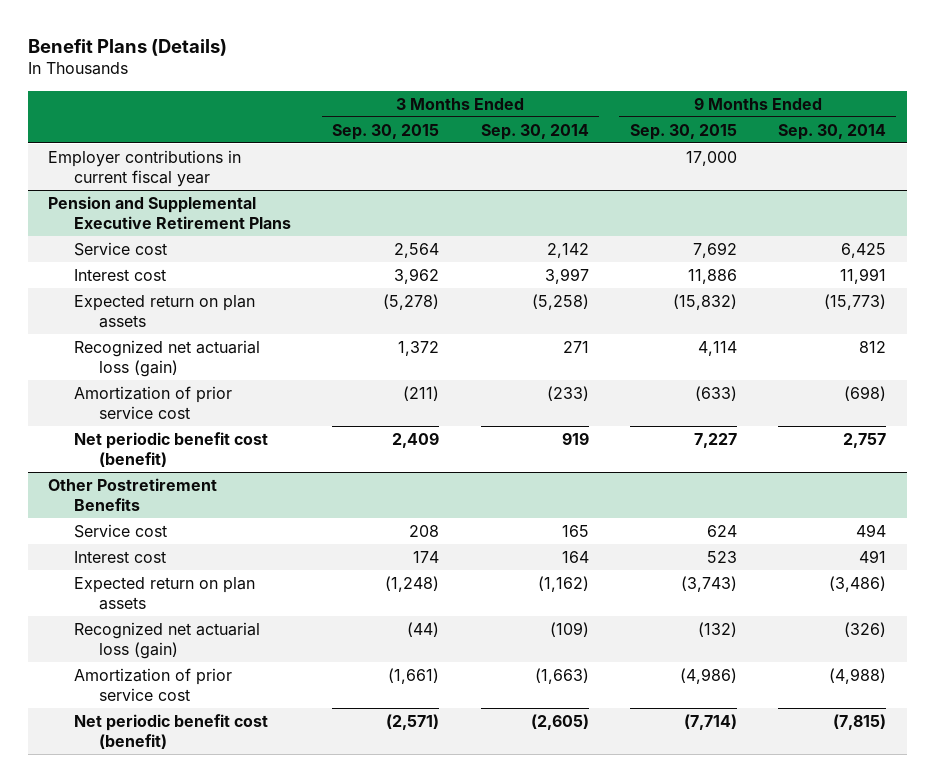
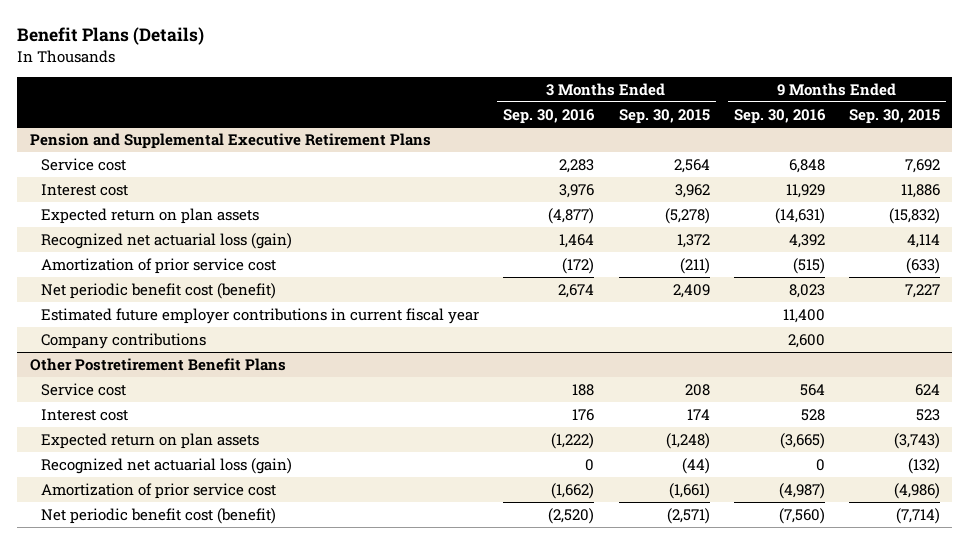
- | 3 Months Ended Sep. 30, 2015 | 3 Months Ended Sep. 30, 2014 | 9 Months Ended Sep. 30, 2015 | 9 Months Ended Sep. 30, 2014
+ | 3 Months Ended Sep. 30, 2016 | 3 Months Ended Sep. 30, 2015 | 9 Months Ended Sep. 30, 2016 | 9 Months Ended Sep. 30, 2015
- Employer contributions in current fiscal year | | | 17,000 |
- Other Postretirement Benefits
@ Pension and Supplemental Executive Retirement Plans
+ Estimated future employer contributions in current fiscal year | | | 11,400 |
+ Company contributions | | | 2,600 |
+ Other Postretirement Benefit Plans

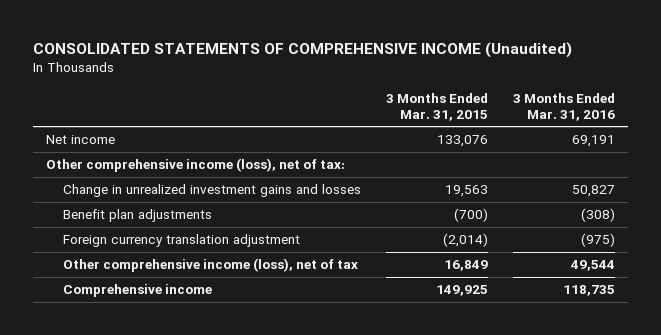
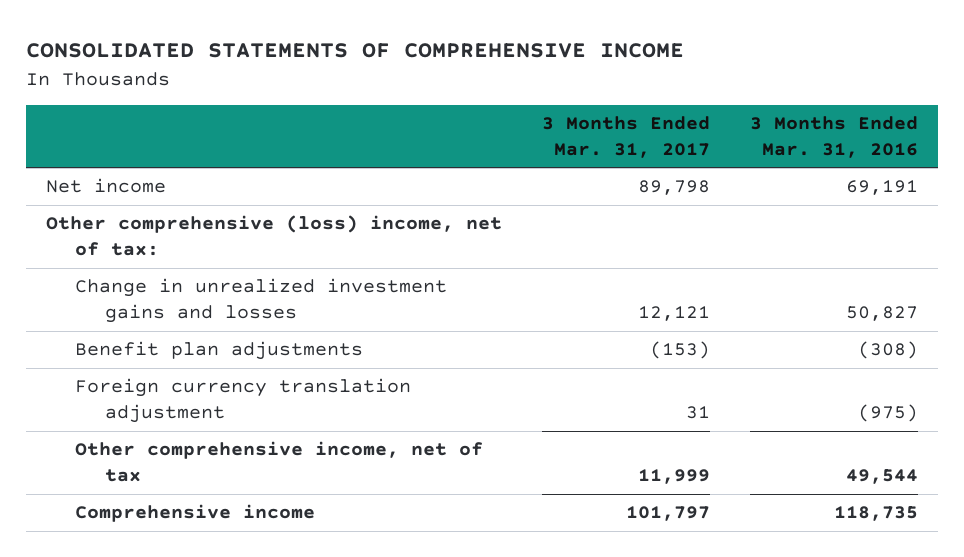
- CONSOLIDATED STATEMENTS OF COMPREHENSIVE INCOME (Unaudited)
+ CONSOLIDATED STATEMENTS OF COMPREHENSIVE INCOME
- | 3 Months Ended Mar. 31, 2015 | 3 Months Ended Mar. 31, 2016
+ | 3 Months Ended Mar. 31, 2017 | 3 Months Ended Mar. 31, 2016
- Other comprehensive income (loss), net of tax:
+ Other comprehensive (loss) income, net of tax:
- Other comprehensive income (loss), net of tax | 16,849 | 49,544
+ Other comprehensive income, net of tax | 11,999 | 49,544

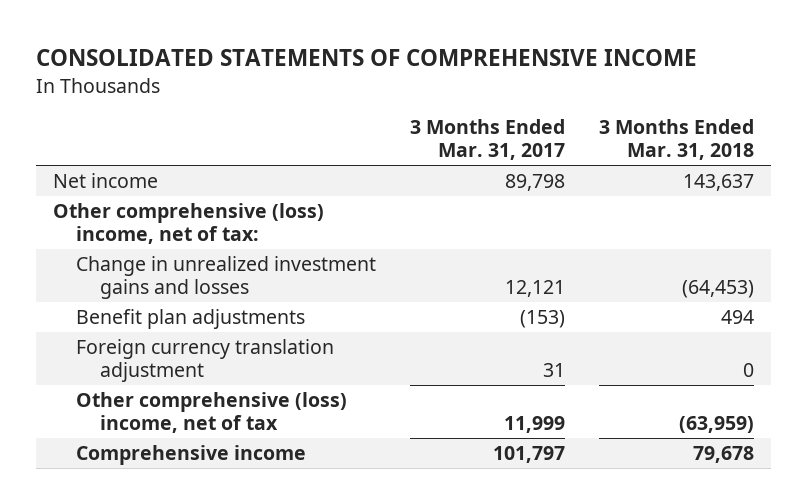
- | 3 Months Ended Mar. 31, 2017 | 3 Months Ended Mar. 31, 2016
+ | 3 Months Ended Mar. 31, 2017 | 3 Months Ended Mar. 31, 2018
- Other comprehensive income, net of tax | 11,999 | 49,544
+ Other comprehensive (loss) income, net of tax | 11,999 | (63,959)

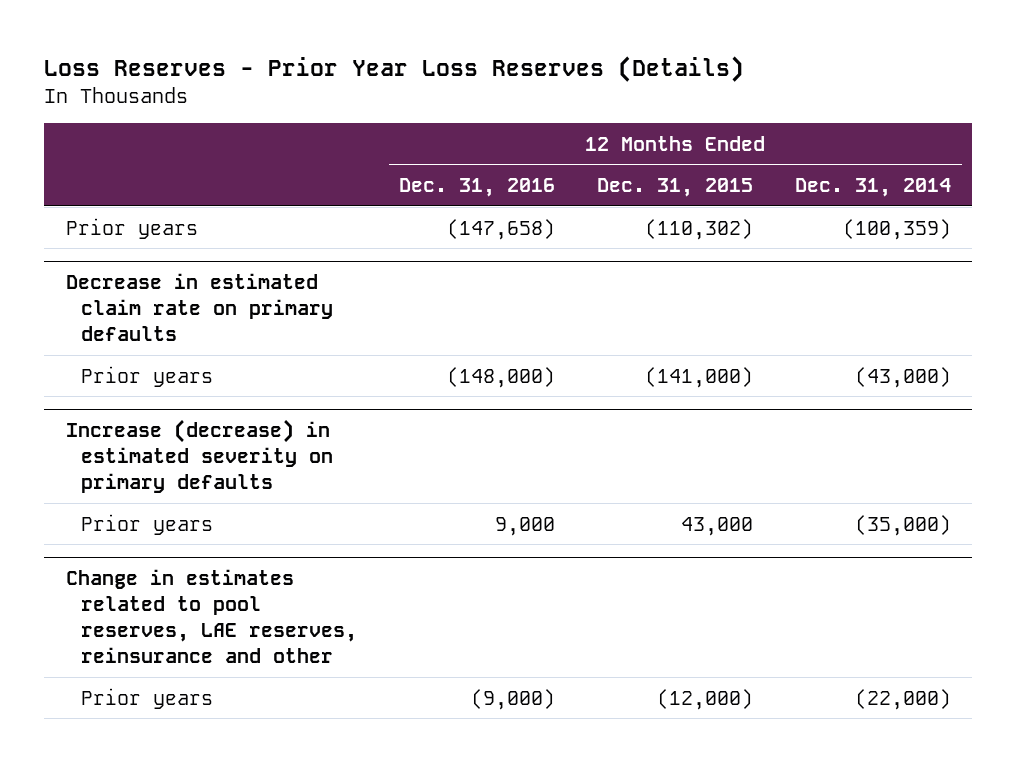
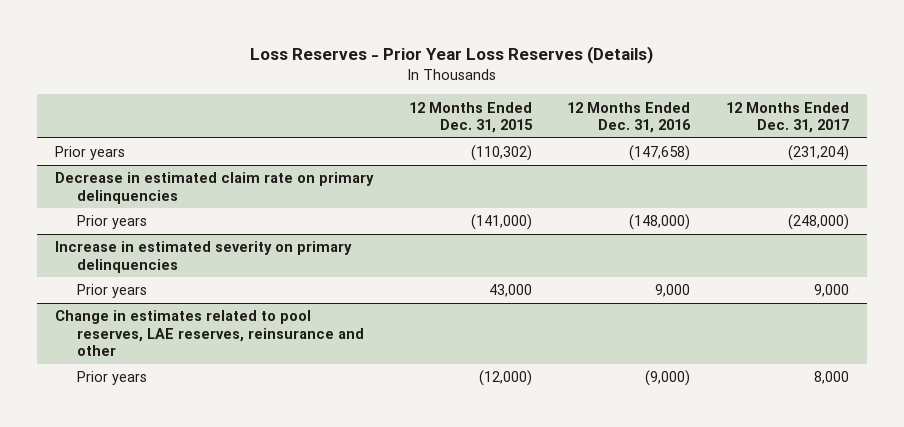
- | 12 Months Ended Dec. 31, 2016 | 12 Months Ended Dec. 31, 2015 | 12 Months Ended Dec. 31, 2014
+ | 12 Months Ended Dec. 31, 2015 | 12 Months Ended Dec. 31, 2016 | 12 Months Ended Dec. 31, 2017
- Decrease in estimated claim rate on primary defaults
+ Decrease in estimated claim rate on primary delinquencies
- Increase (decrease) in estimated severity on primary defaults
+ Increase in estimated severity on primary delinquencies

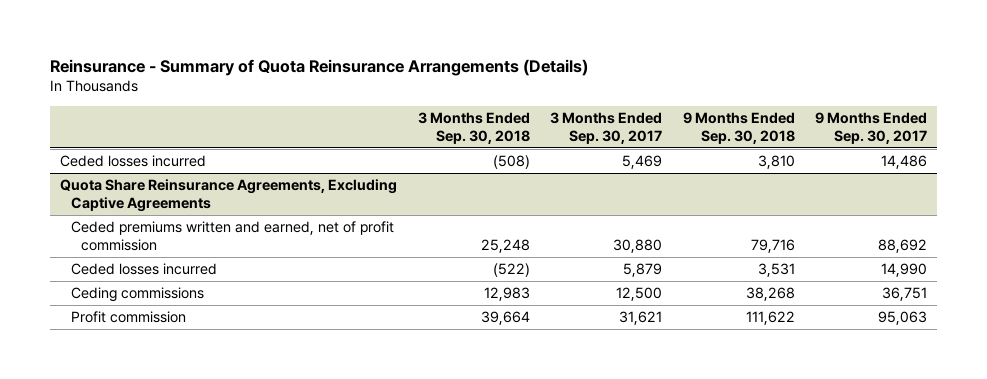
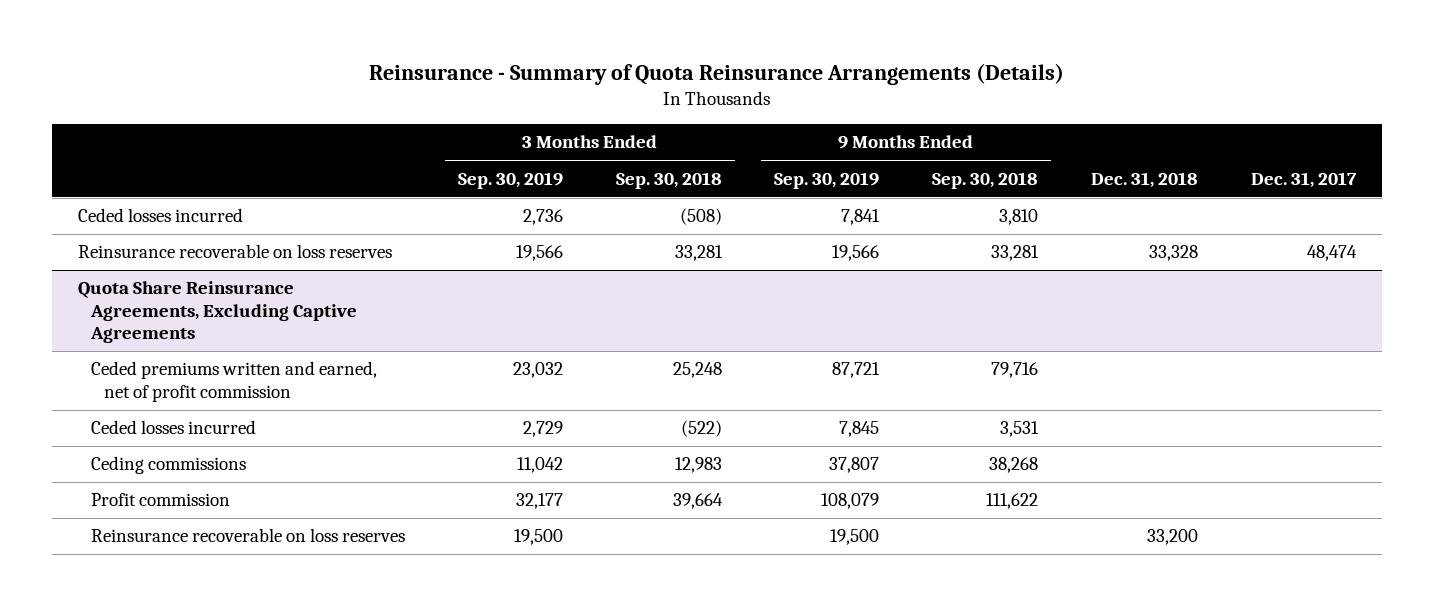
- | 3 Months Ended Sep. 30, 2018 | 3 Months Ended Sep. 30, 2017 | 9 Months Ended Sep. 30, 2018 | 9 Months Ended Sep. 30, 2017
+ | 3 Months Ended Sep. 30, 2019 | 3 Months Ended Sep. 30, 2018 | 9 Months Ended Sep. 30, 2019 | 9 Months Ended Sep. 30, 2018 | Dec. 31, 2018 | Dec. 31, 2017
+ Reinsurance recoverable on loss reserves | 19,566 | 33,281 | 19,566 | 33,281 | 33,328 | 48,474
@ Quota Share Reinsurance Agreements, Excluding Captive Agreements
+ Reinsurance recoverable on loss reserves | 19,500 | | 19,500 | | 33,200 |

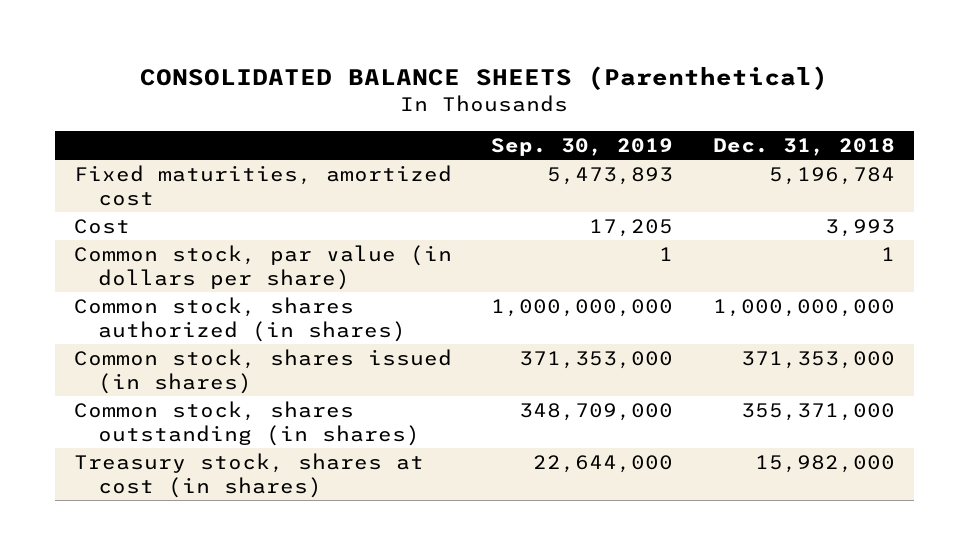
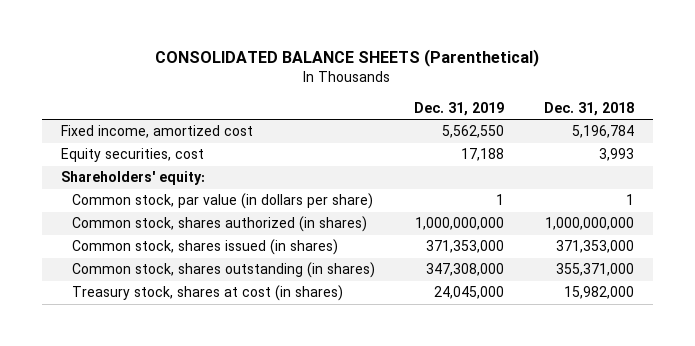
- | Sep. 30, 2019 | Dec. 31, 2018
+ | Dec. 31, 2019 | Dec. 31, 2018
- Fixed maturities, amortized cost | 5,473,893 | 5,196,784
- Cost | 17,205 | 3,993
+ Fixed income, amortized cost | 5,562,550 | 5,196,784
+ Equity securities, cost | 17,188 | 3,993
+ Shareholders' equity:

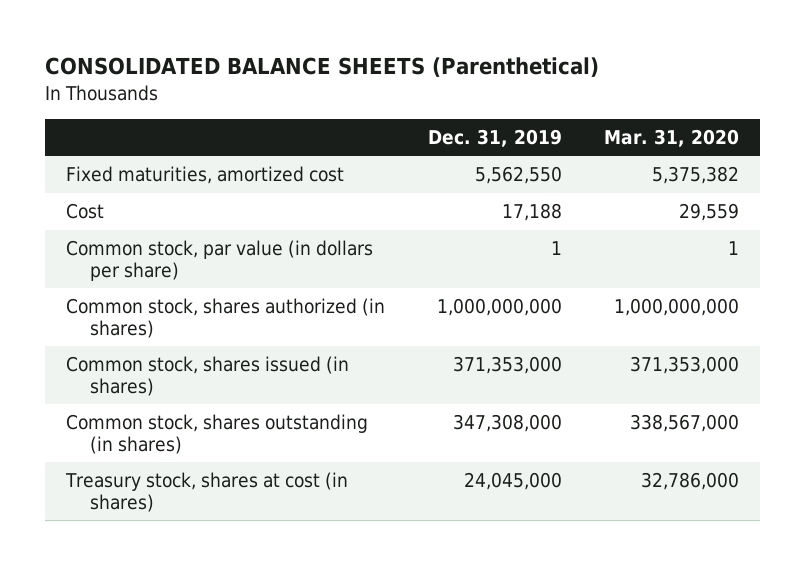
- | Dec. 31, 2019 | Dec. 31, 2018
+ | Dec. 31, 2019 | Mar. 31, 2020
- Fixed income, amortized cost | 5,562,550 | 5,196,784
- Equity securities, cost | 17,188 | 3,993
- Shareholders' equity:
+ Fixed maturities, amortized cost | 5,562,550 | 5,375,382
+ Cost | 17,188 | 29,559

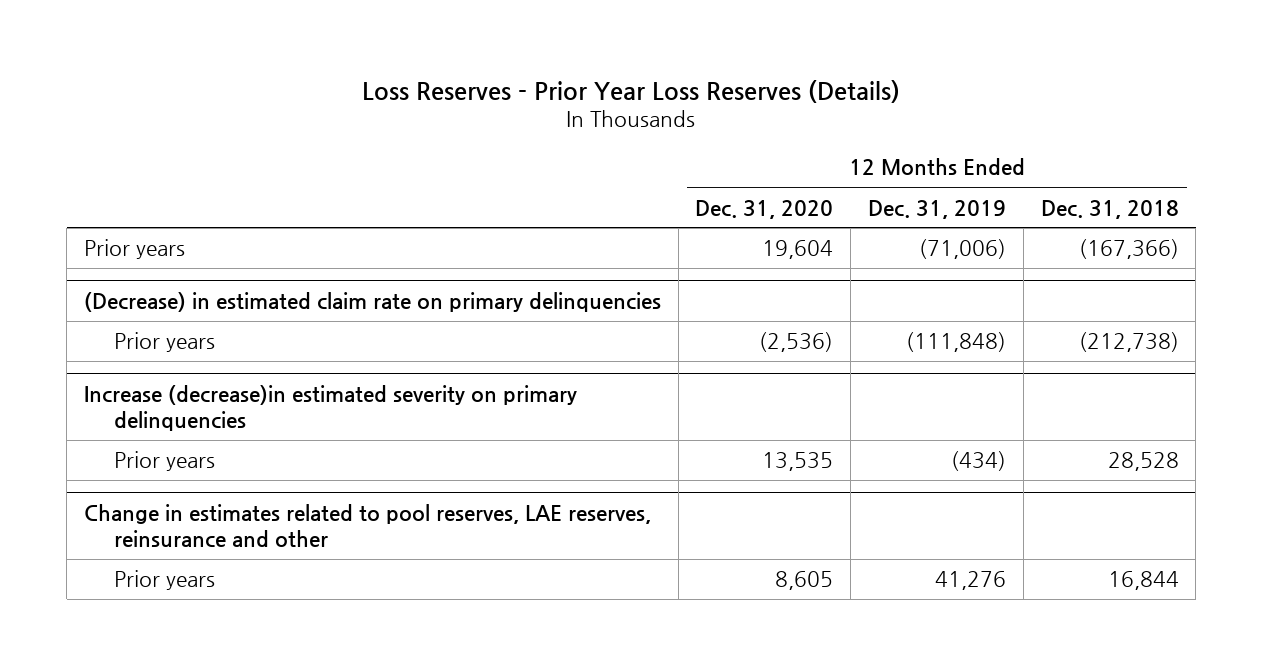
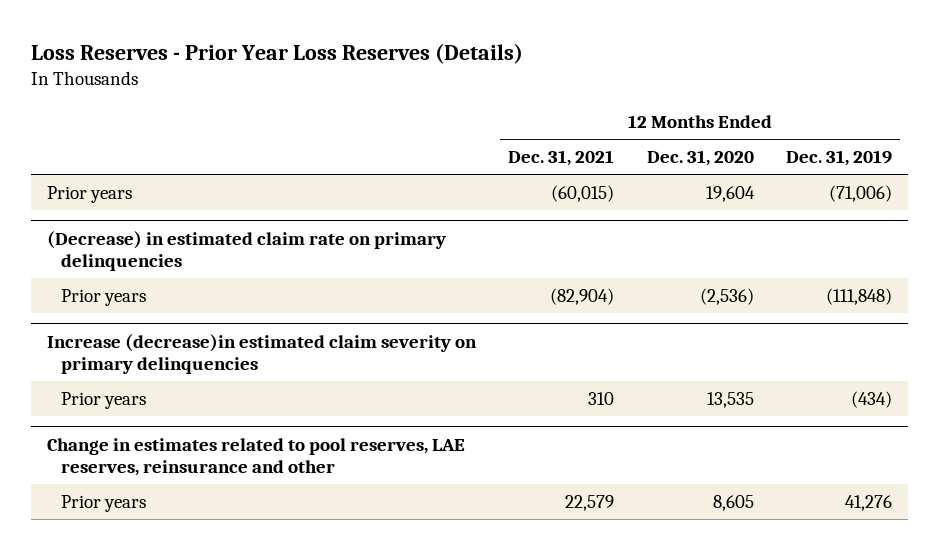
- | 12 Months Ended Dec. 31, 2020 | 12 Months Ended Dec. 31, 2019 | 12 Months Ended Dec. 31, 2018
+ | 12 Months Ended Dec. 31, 2021 | 12 Months Ended Dec. 31, 2020 | 12 Months Ended Dec. 31, 2019
- Increase (decrease)in estimated severity on primary delinquencies
+ Increase (decrease)in estimated claim severity on primary delinquencies

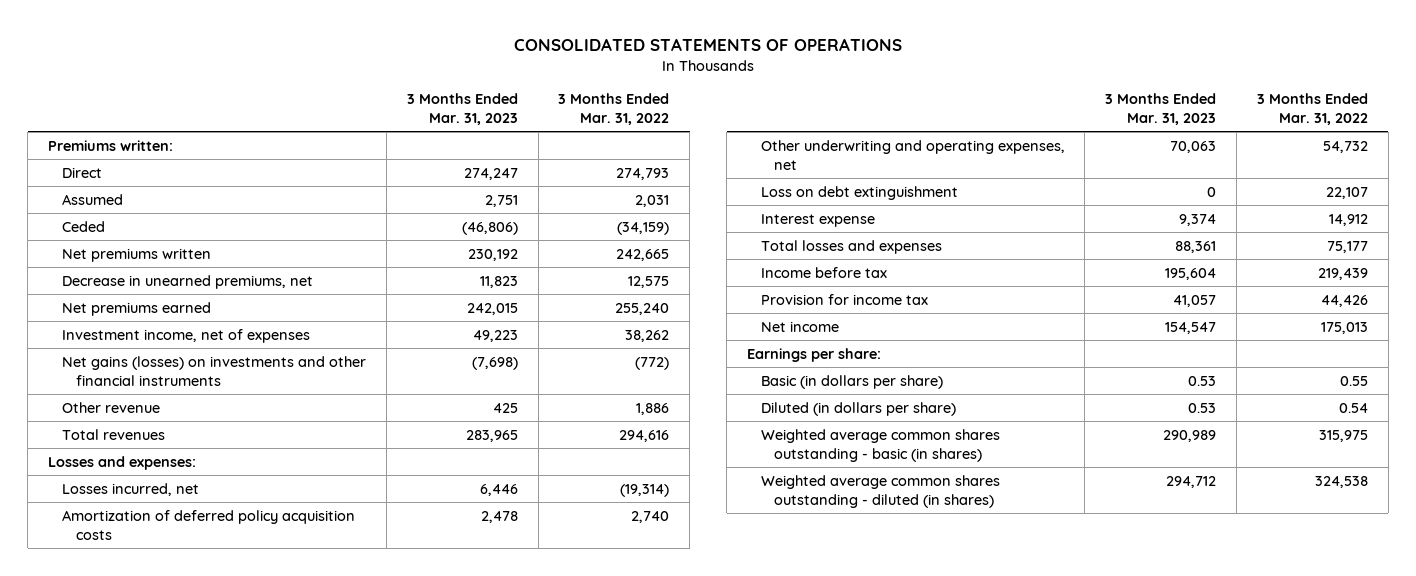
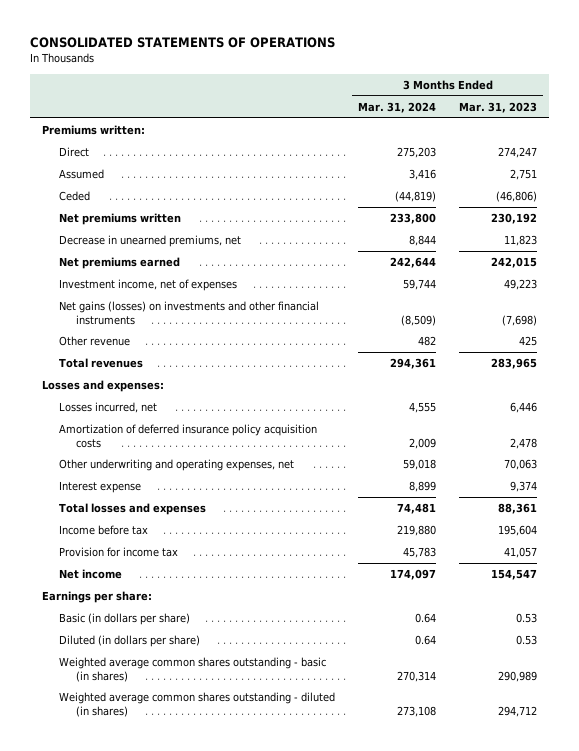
- | 3 Months Ended Mar. 31, 2023 | 3 Months Ended Mar. 31, 2022
+ | 3 Months Ended Mar. 31, 2024 | 3 Months Ended Mar. 31, 2023
- Amortization of deferred policy acquisition costs | 2,478 | 2,740
+ Amortization of deferred insurance policy acquisition costs | 2,009 | 2,478
- Loss on debt extinguishment | 0 | 22,107

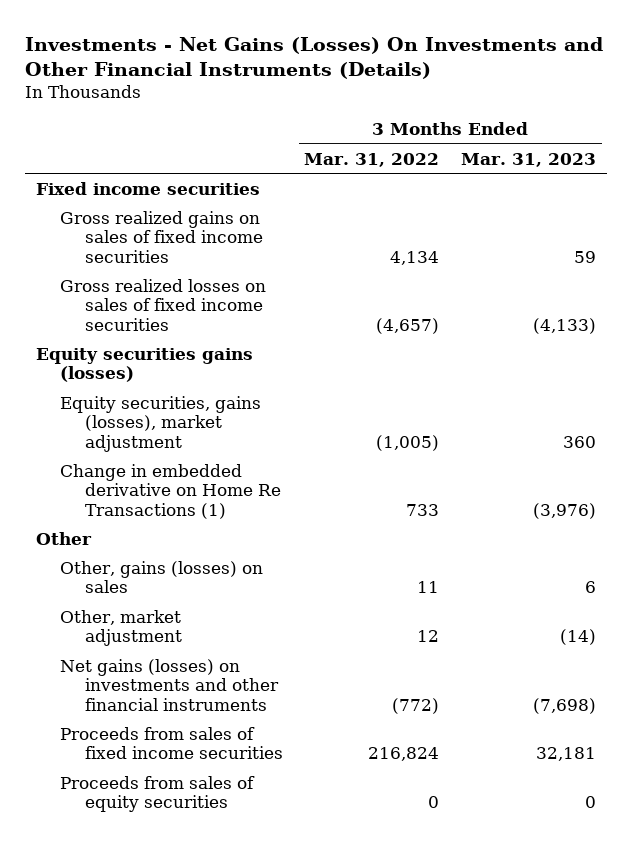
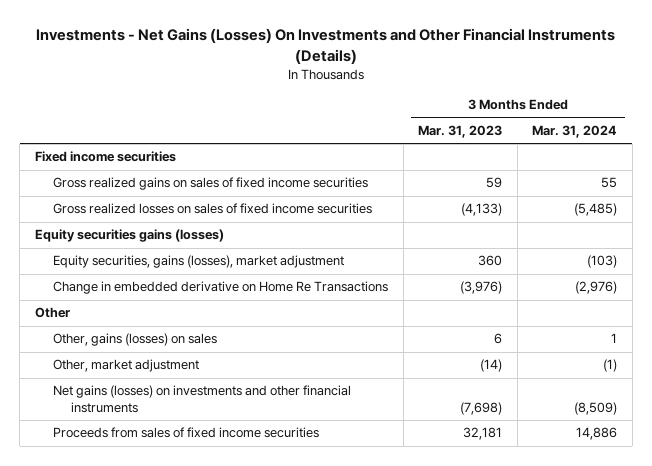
- | 3 Months Ended Mar. 31, 2022 | 3 Months Ended Mar. 31, 2023
+ | 3 Months Ended Mar. 31, 2023 | 3 Months Ended Mar. 31, 2024
- Change in embedded derivative on Home Re Transactions (1) | 733 | (3,976)
+ Change in embedded derivative on Home Re Transactions | (3,976) | (2,976)
- Proceeds from sales of equity securities | 0 | 0

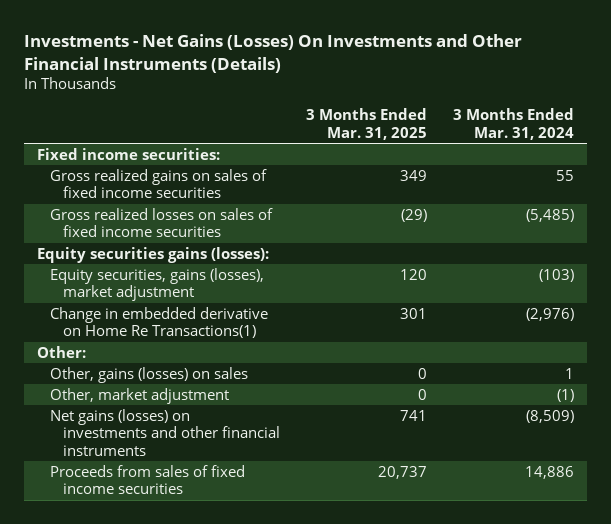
- | 3 Months Ended Mar. 31, 2023 | 3 Months Ended Mar. 31, 2024
+ | 3 Months Ended Mar. 31, 2025 | 3 Months Ended Mar. 31, 2024
- Fixed income securities
+ Fixed income securities:
- Equity securities gains (losses)
+ Equity securities gains (losses):
- Change in embedded derivative on Home Re Transactions | (3,976) | (2,976)
- Other
+ Change in embedded derivative on Home Re Transactions(1) | 301 | (2,976)
+ Other:

